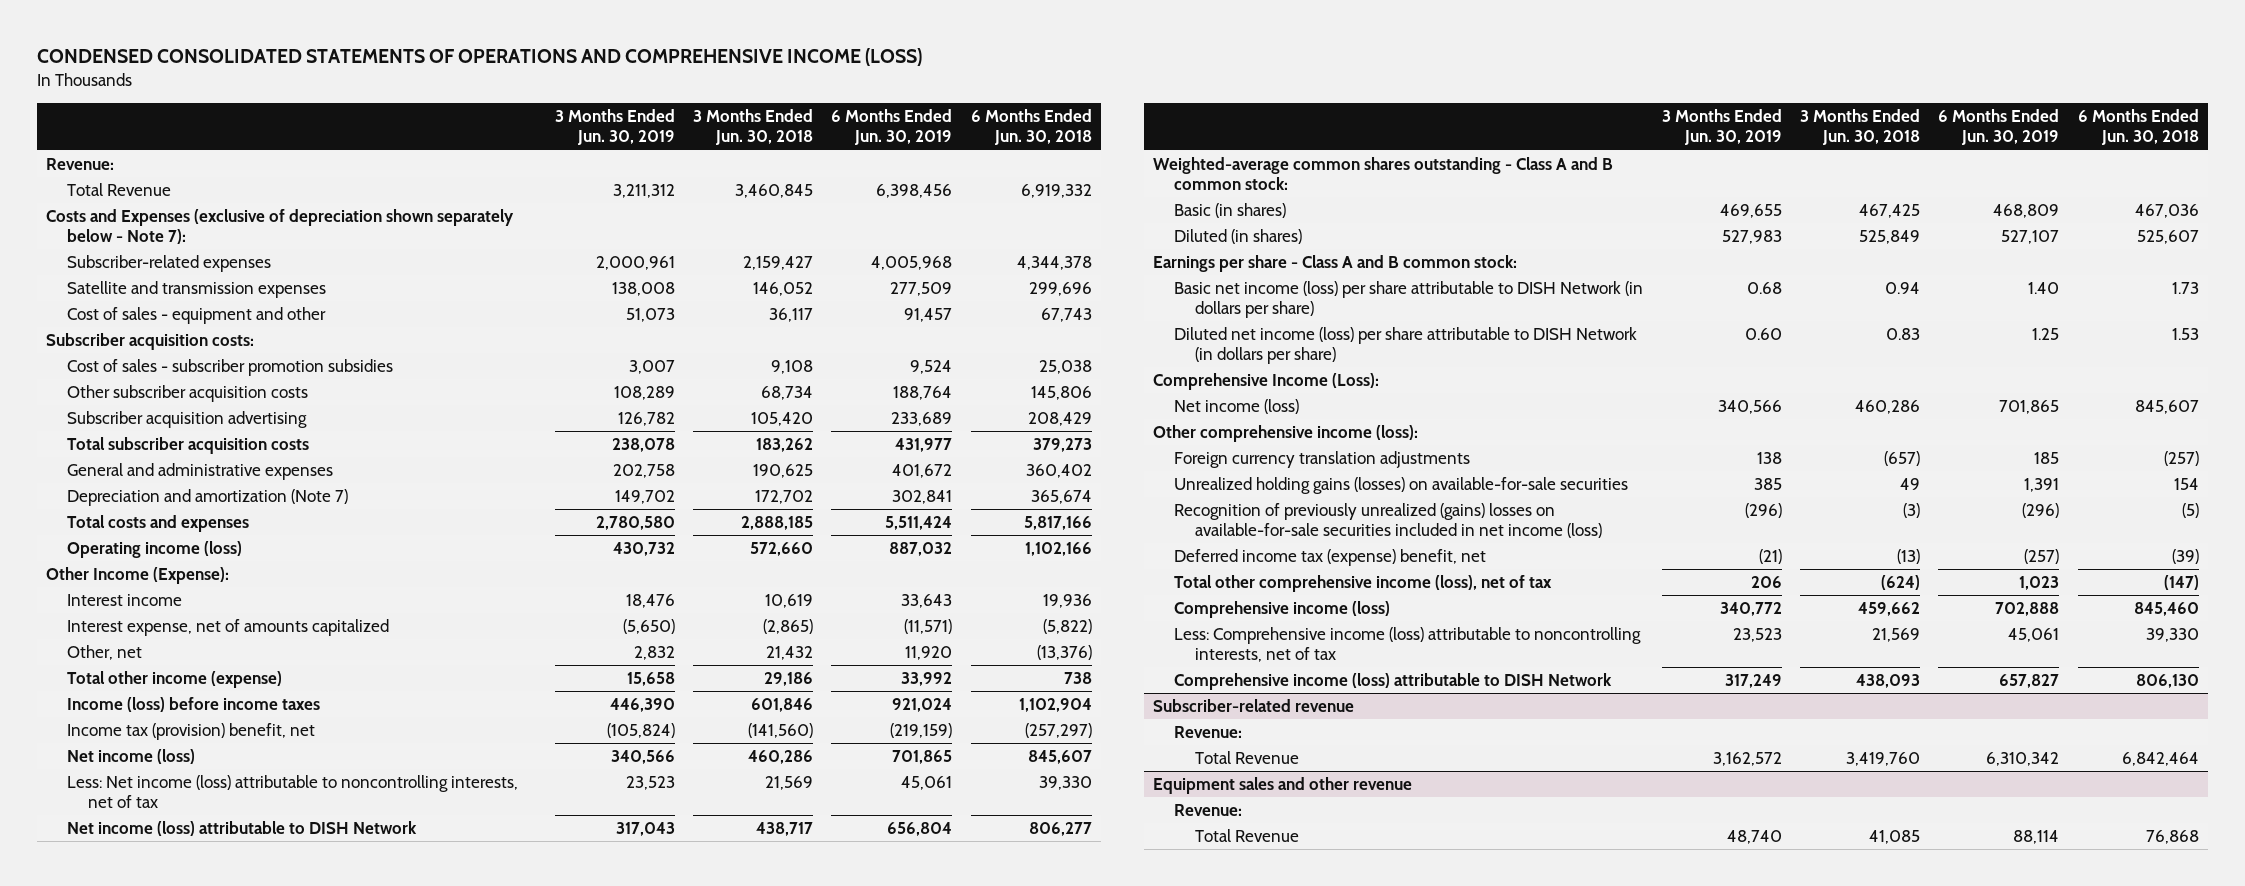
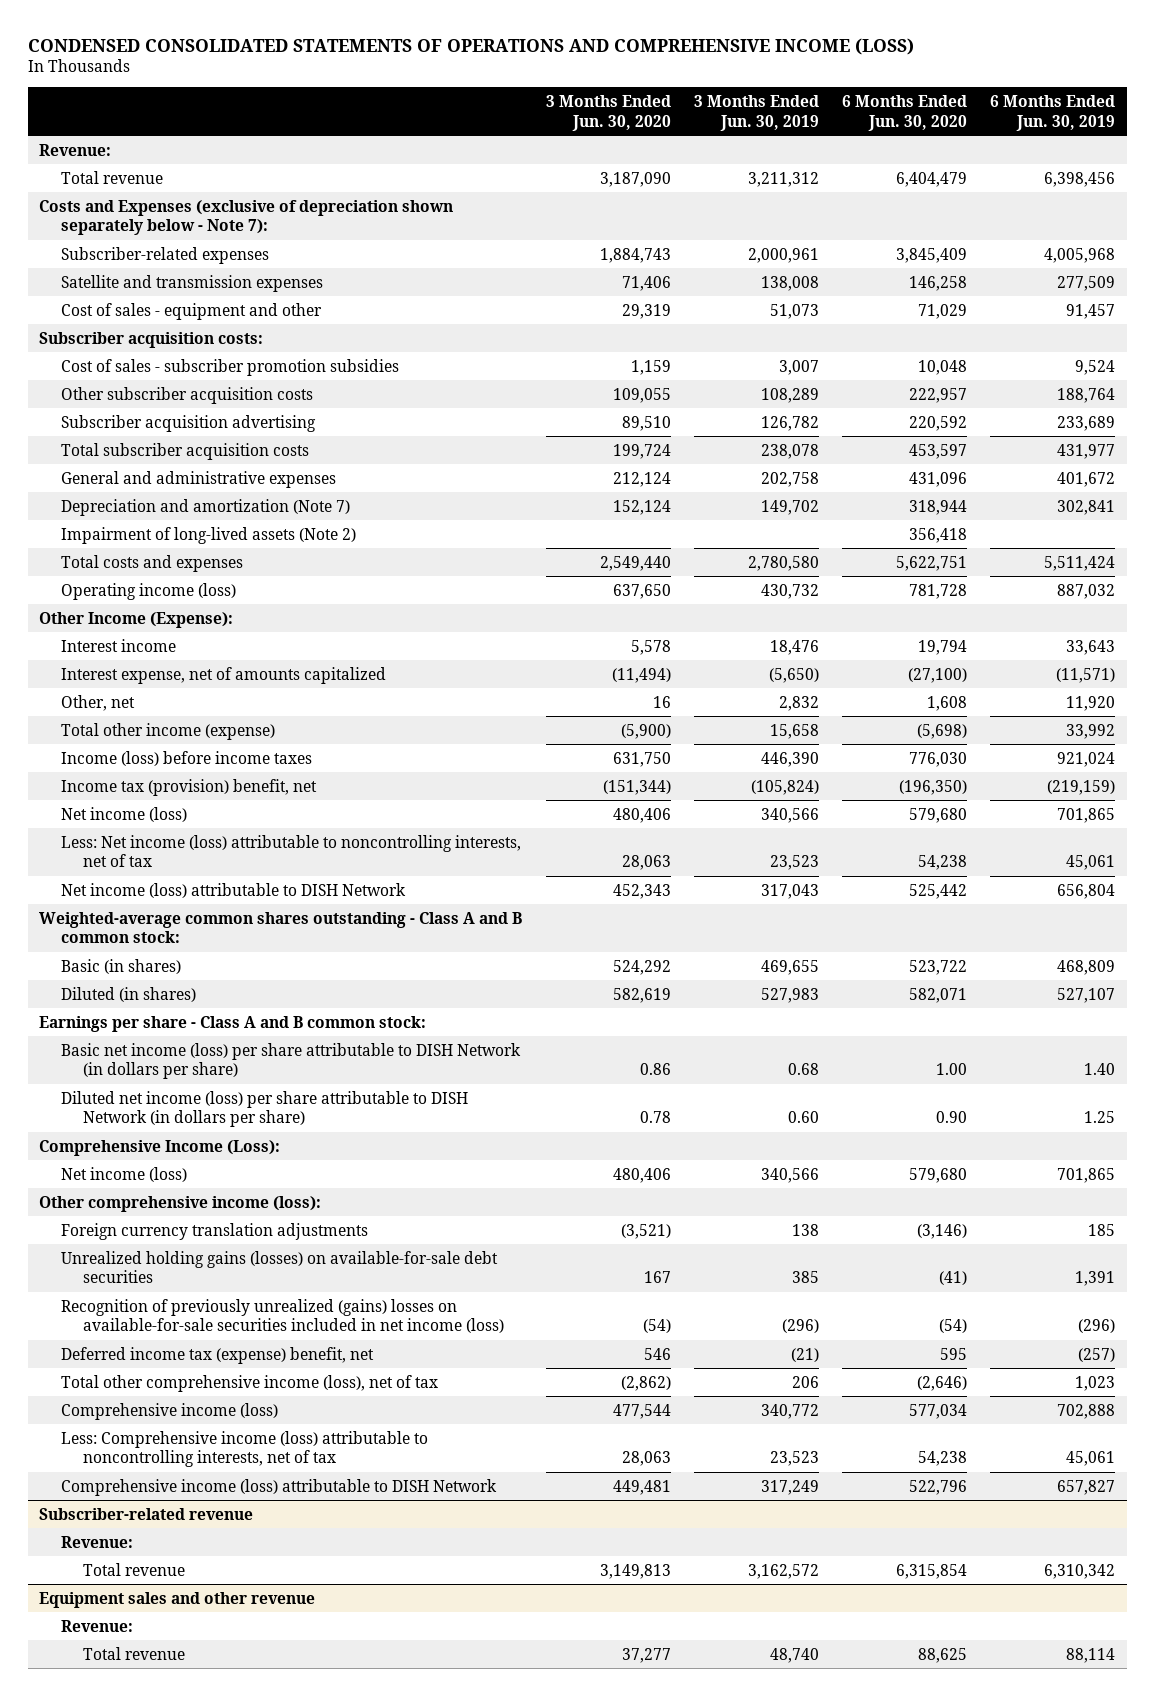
- | 3 Months Ended Jun. 30, 2019 | 3 Months Ended Jun. 30, 2018 | 6 Months Ended Jun. 30, 2019 | 6 Months Ended Jun. 30, 2018
+ | 3 Months Ended Jun. 30, 2020 | 3 Months Ended Jun. 30, 2019 | 6 Months Ended Jun. 30, 2020 | 6 Months Ended Jun. 30, 2019
- Total Revenue | 3,211,312 | 3,460,845 | 6,398,456 | 6,919,332
+ Total revenue | 3,187,090 | 3,211,312 | 6,404,479 | 6,398,456
+ Impairment of long-lived assets (Note 2) | | | 356,418 |
- Unrealized holding gains (losses) on available-for-sale securities | 385 | 49 | 1,391 | 154
+ Unrealized holding gains (losses) on available-for-sale debt securities | 167 | 385 | (41) | 1,391
@ Subscriber-related revenue
- Total Revenue | 3,162,572 | 3,419,760 | 6,310,342 | 6,842,464
+ Total revenue | 3,149,813 | 3,162,572 | 6,315,854 | 6,310,342
@ Equipment sales and other revenue
- Total Revenue | 48,740 | 41,085 | 88,114 | 76,868
+ Total revenue | 37,277 | 48,740 | 88,625 | 88,114

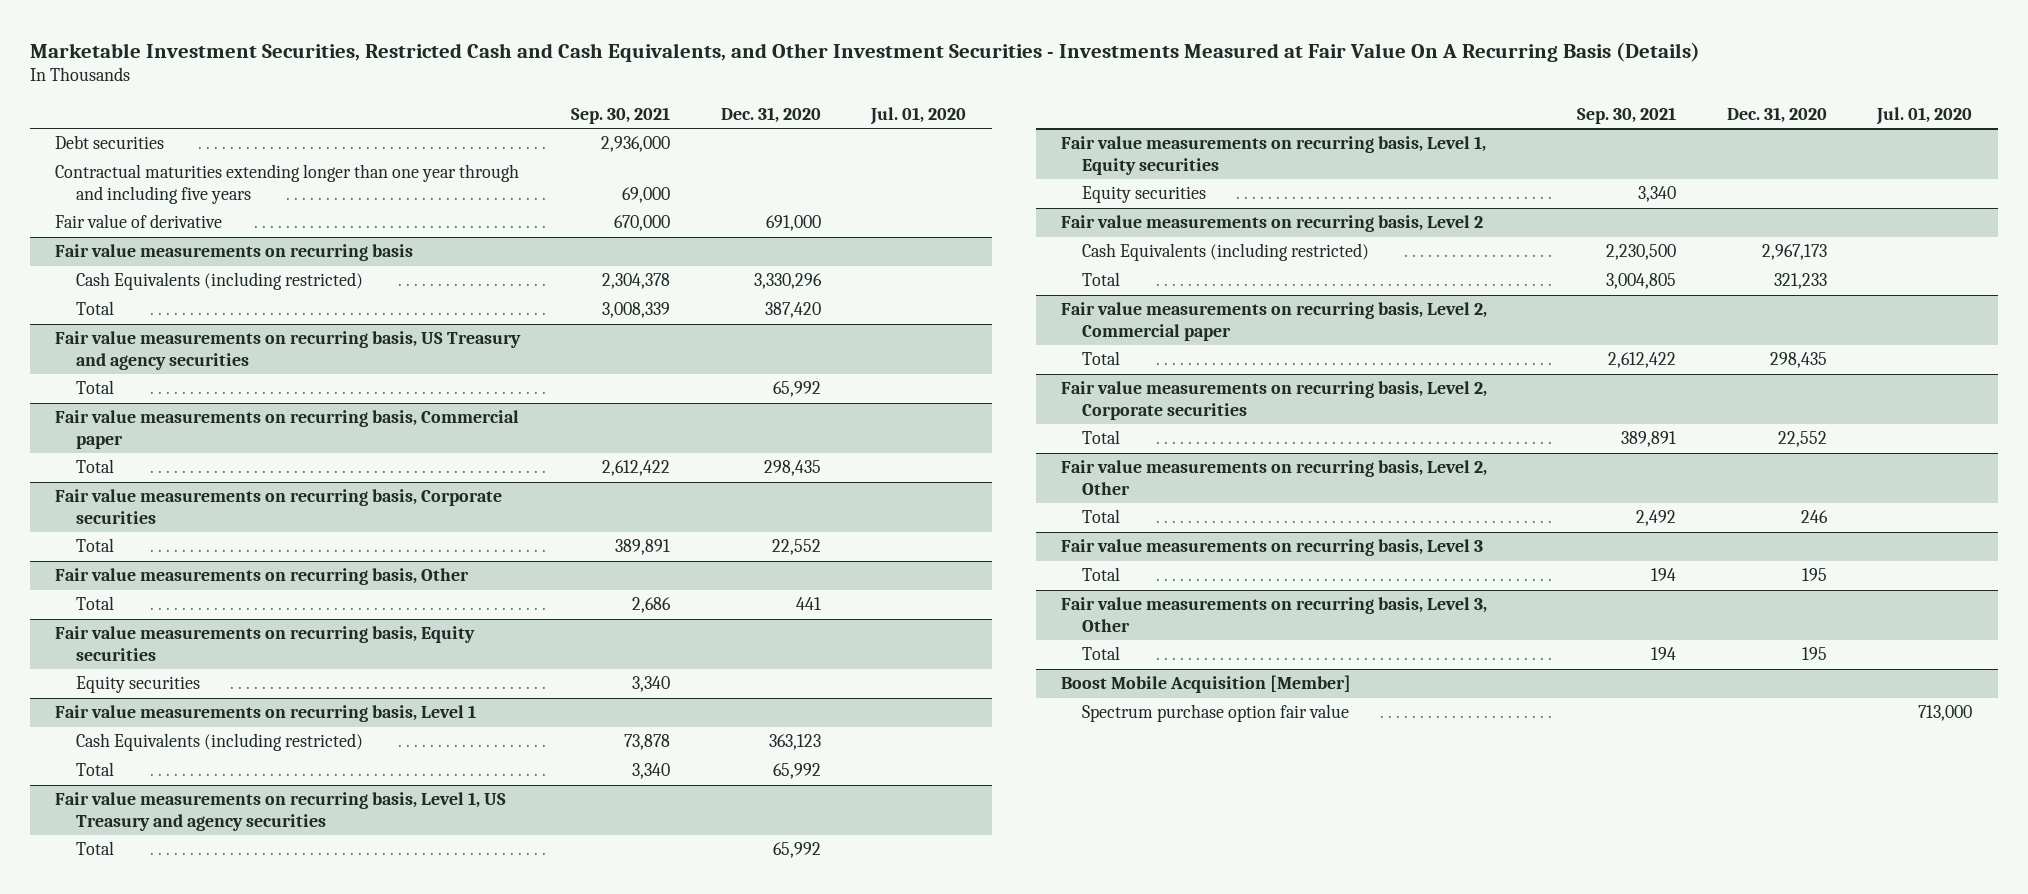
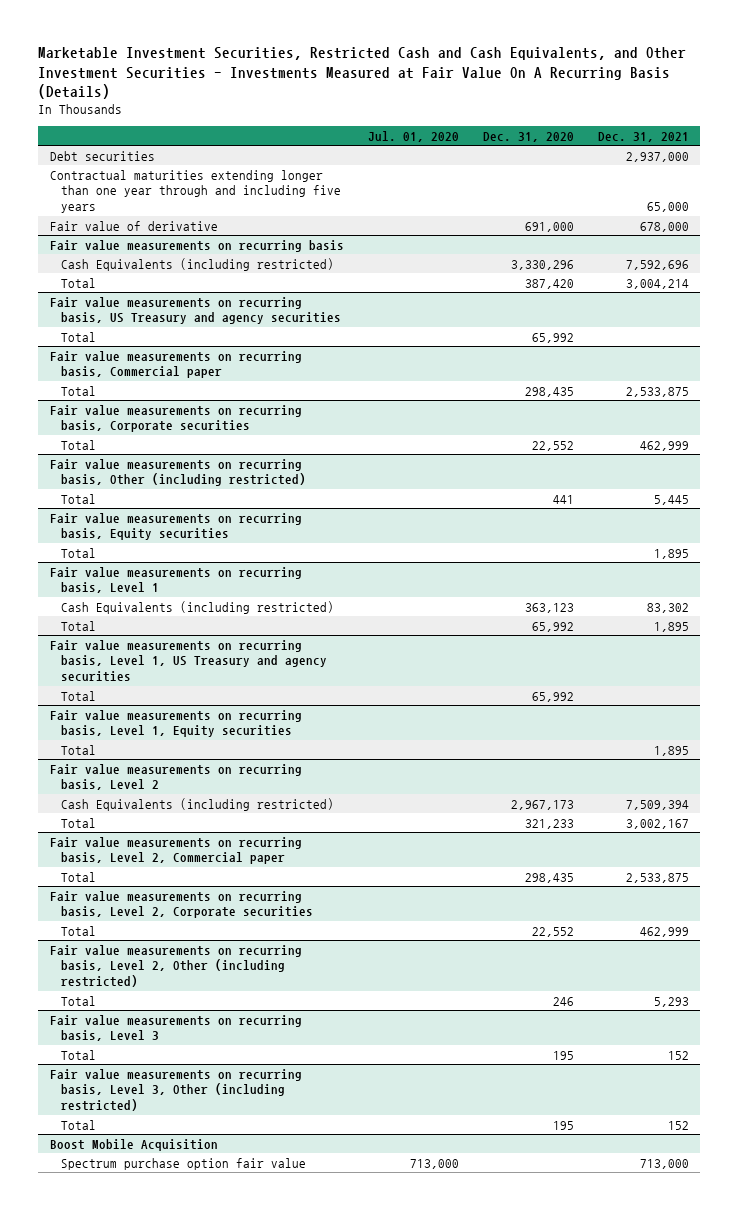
- | Sep. 30, 2021 | Dec. 31, 2020 | Jul. 01, 2020
+ | Jul. 01, 2020 | Dec. 31, 2020 | Dec. 31, 2021
- Fair value measurements on recurring basis, Other
+ Fair value measurements on recurring basis, Other (including restricted)
@ Fair value measurements on recurring basis, Equity securities
- Equity securities | 3,340 | |
+ Total | | | 1,895
@ Fair value measurements on recurring basis, Level 1, Equity securities
- Equity securities | 3,340 | |
+ Total | | | 1,895
- Fair value measurements on recurring basis, Level 2, Other
+ Fair value measurements on recurring basis, Level 2, Other (including restricted)
- Fair value measurements on recurring basis, Level 3, Other
+ Fair value measurements on recurring basis, Level 3, Other (including restricted)
- Boost Mobile Acquisition [Member]
+ Boost Mobile Acquisition

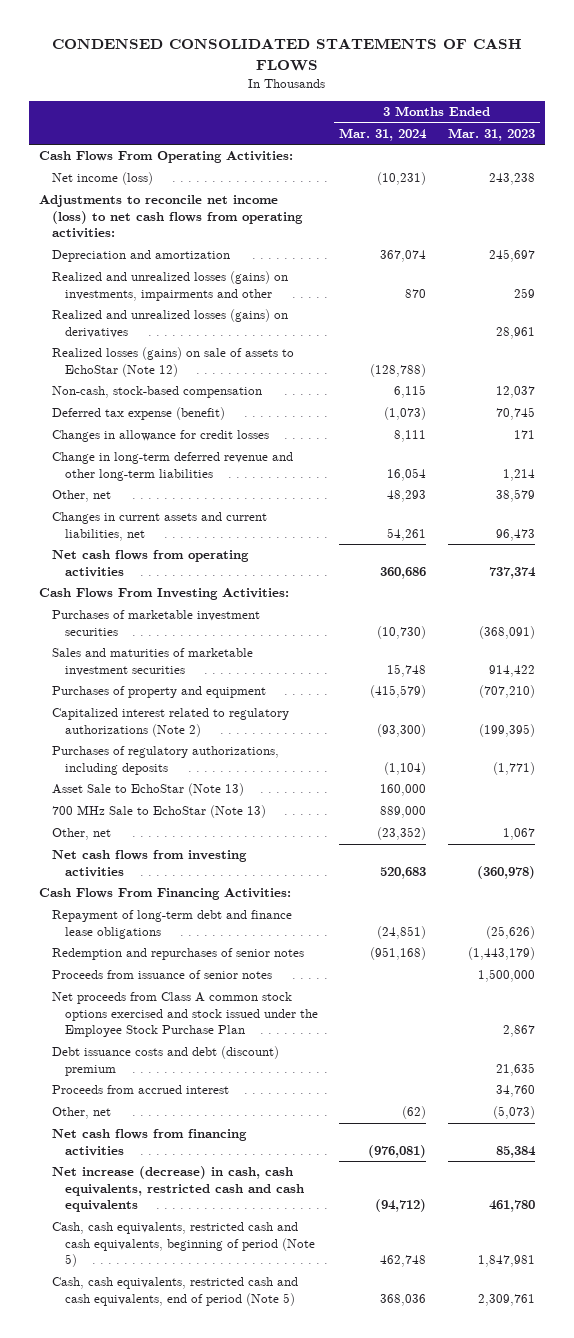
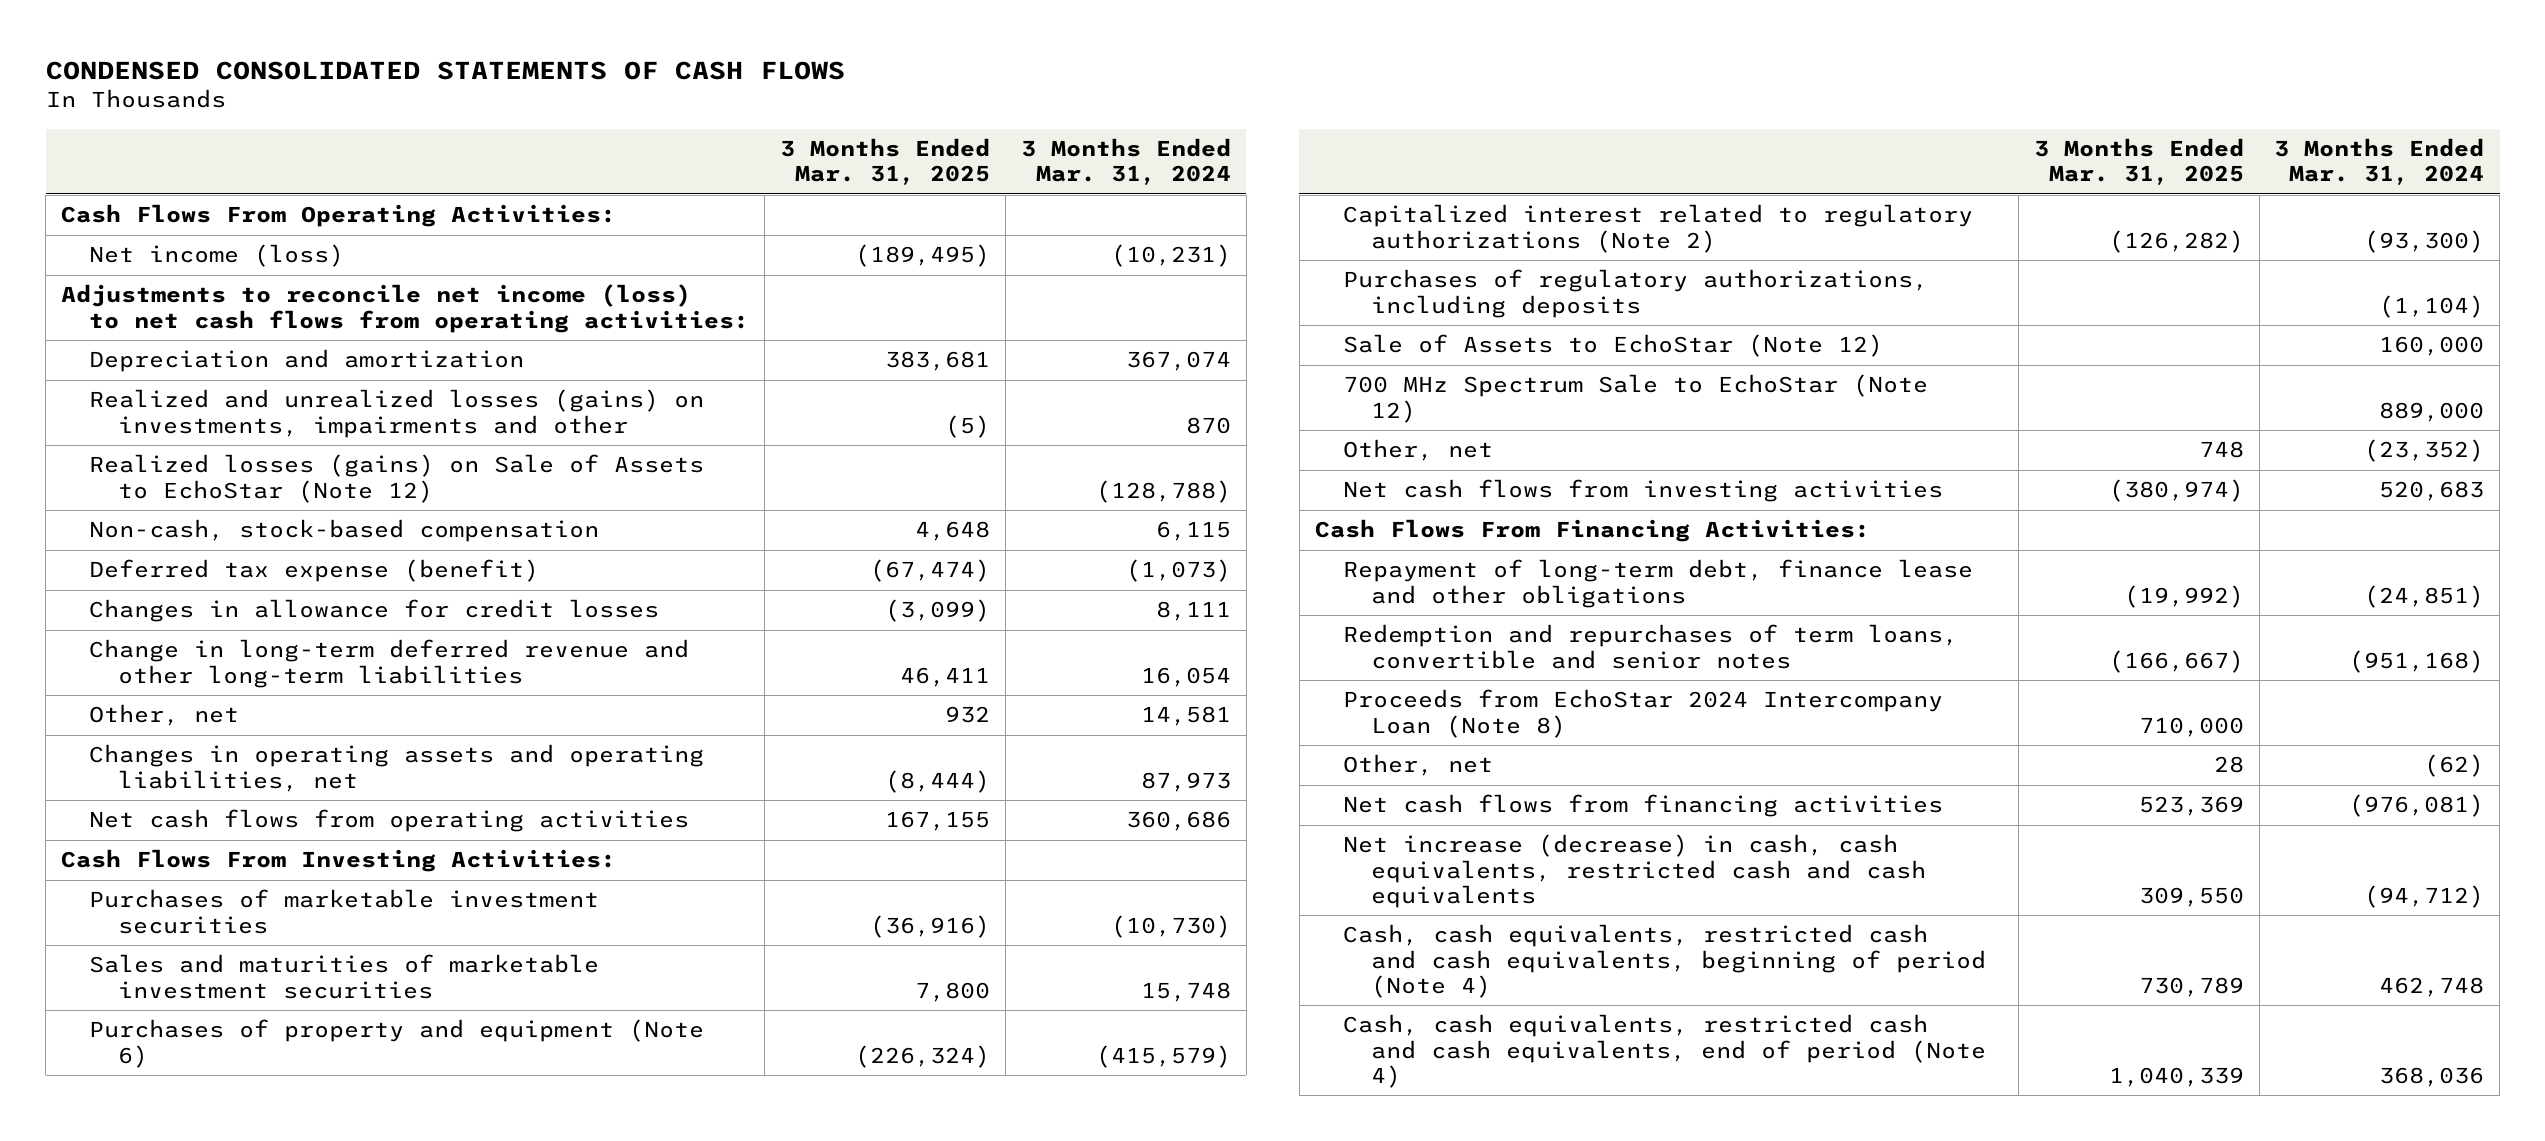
- | 3 Months Ended Mar. 31, 2024 | 3 Months Ended Mar. 31, 2023
+ | 3 Months Ended Mar. 31, 2025 | 3 Months Ended Mar. 31, 2024
- Realized and unrealized losses (gains) on derivatives | | 28,961
- Realized losses (gains) on sale of assets to EchoStar (Note 12) | (128,788) |
+ Realized losses (gains) on Sale of Assets to EchoStar (Note 12) | | (128,788)
- Other, net | 48,293 | 38,579
- Changes in current assets and current liabilities, net | 54,261 | 96,473
+ Other, net | 932 | 14,581
+ Changes in operating assets and operating liabilities, net | (8,444) | 87,973
- Purchases of property and equipment | (415,579) | (707,210)
+ Purchases of property and equipment (Note 6) | (226,324) | (415,579)
- Asset Sale to EchoStar (Note 13) | 160,000 |
- 700 MHz Sale to EchoStar (Note 13) | 889,000 |
+ Sale of Assets to EchoStar (Note 12) | | 160,000
+ 700 MHz Spectrum Sale to EchoStar (Note 12) | | 889,000
- Repayment of long-term debt and finance lease obligations | (24,851) | (25,626)
- Redemption and repurchases of senior notes | (951,168) | (1,443,179)
- Proceeds from issuance of senior notes | | 1,500,000
- Net proceeds from Class A common stock options exercised and stock issued under the Employee Stock Purchase Plan | | 2,867
- Debt issuance costs and debt (discount) premium | | 21,635
- Proceeds from accrued interest | | 34,760
+ Repayment of long-term debt, finance lease and other obligations | (19,992) | (24,851)
+ Redemption and repurchases of term loans, convertible and senior notes | (166,667) | (951,168)
+ Proceeds from EchoStar 2024 Intercompany Loan (Note 8) | 710,000 |
- Cash, cash equivalents, restricted cash and cash equivalents, beginning of period (Note 5) | 462,748 | 1,847,981
- Cash, cash equivalents, restricted cash and cash equivalents, end of period (Note 5) | 368,036 | 2,309,761
+ Cash, cash equivalents, restricted cash and cash equivalents, beginning of period (Note 4) | 730,789 | 462,748
+ Cash, cash equivalents, restricted cash and cash equivalents, end of period (Note 4) | 1,040,339 | 368,036

